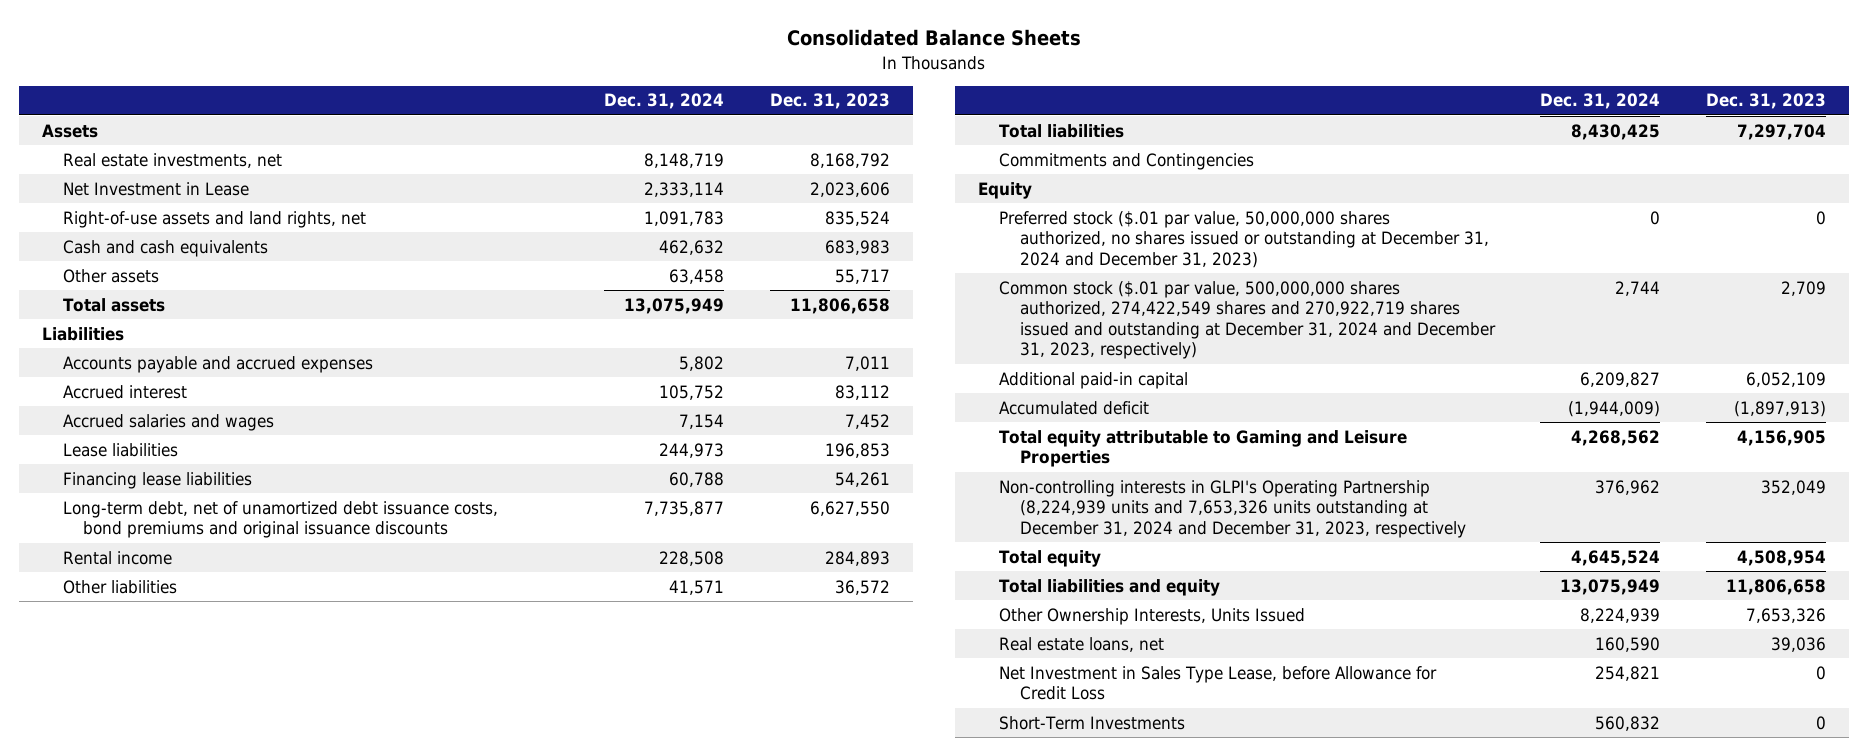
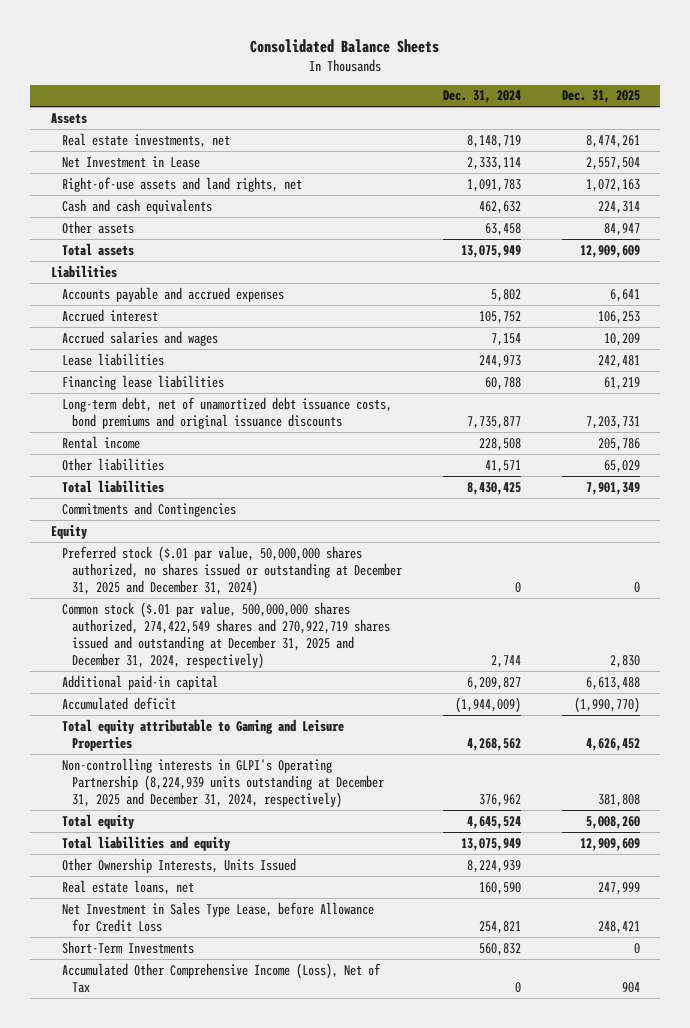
- | Dec. 31, 2024 | Dec. 31, 2023
+ | Dec. 31, 2024 | Dec. 31, 2025
- Preferred stock ($.01 par value, 50,000,000 shares authorized, no shares issued or outstanding at December 31, 2024 and December 31, 2023) | 0 | 0
- Common stock ($.01 par value, 500,000,000 shares authorized, 274,422,549 shares and 270,922,719 shares issued and outstanding at December 31, 2024 and December 31, 2023, respectively) | 2,744 | 2,709
+ Preferred stock ($.01 par value, 50,000,000 shares authorized, no shares issued or outstanding at December 31, 2025 and December 31, 2024) | 0 | 0
+ Common stock ($.01 par value, 500,000,000 shares authorized, 274,422,549 shares and 270,922,719 shares issued and outstanding at December 31, 2025 and December 31, 2024, respectively) | 2,744 | 2,830
- Non-controlling interests in GLPI's Operating Partnership (8,224,939 units and 7,653,326 units outstanding at December 31, 2024 and December 31, 2023, respectively | 376,962 | 352,049
+ Non-controlling interests in GLPI's Operating Partnership (8,224,939 units outstanding at December 31, 2025 and December 31, 2024, respectively) | 376,962 | 381,808
+ Accumulated Other Comprehensive Income (Loss), Net of Tax | 0 | 904

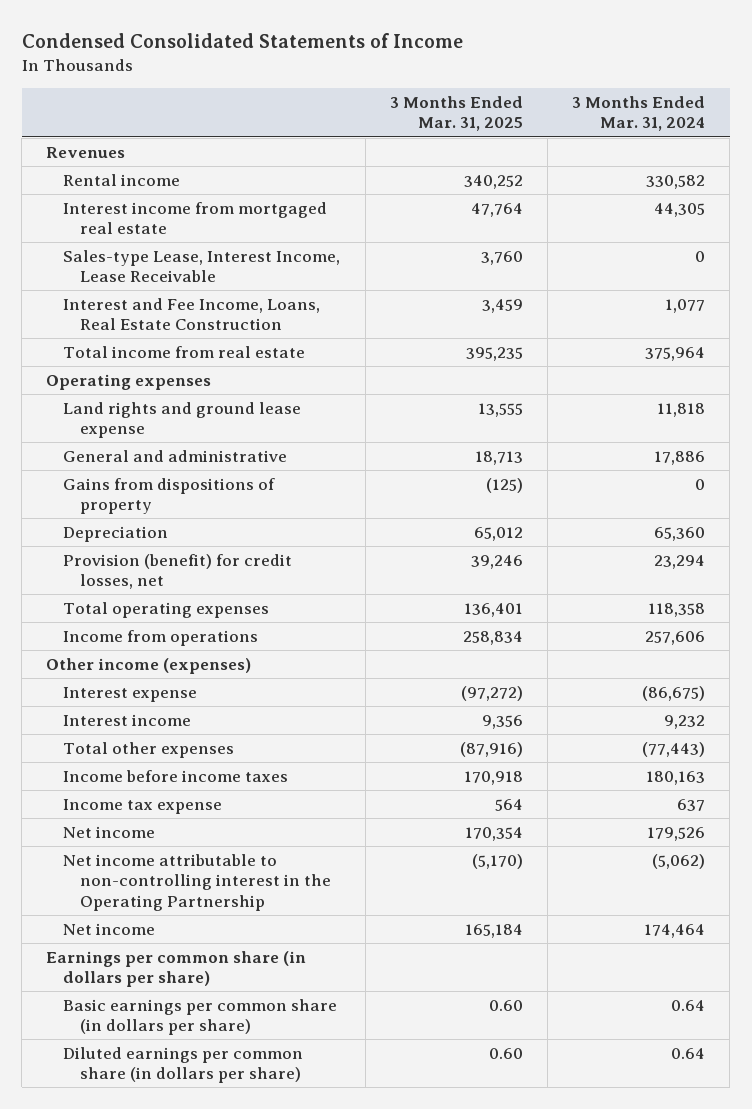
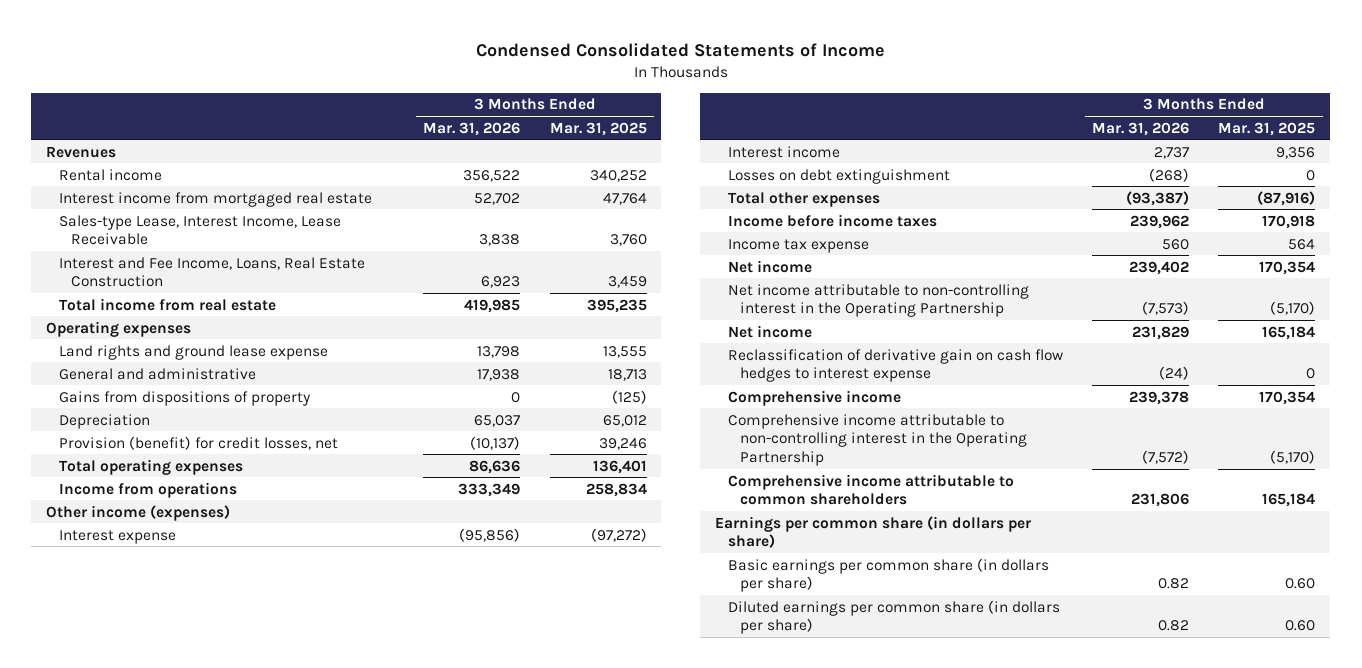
- | 3 Months Ended Mar. 31, 2025 | 3 Months Ended Mar. 31, 2024
+ | 3 Months Ended Mar. 31, 2026 | 3 Months Ended Mar. 31, 2025
+ Losses on debt extinguishment | (268) | 0
+ Reclassification of derivative gain on cash flow hedges to interest expense | (24) | 0
+ Comprehensive income | 239,378 | 170,354
+ Comprehensive income attributable to non-controlling interest in the Operating Partnership | (7,572) | (5,170)
+ Comprehensive income attributable to common shareholders | 231,806 | 165,184

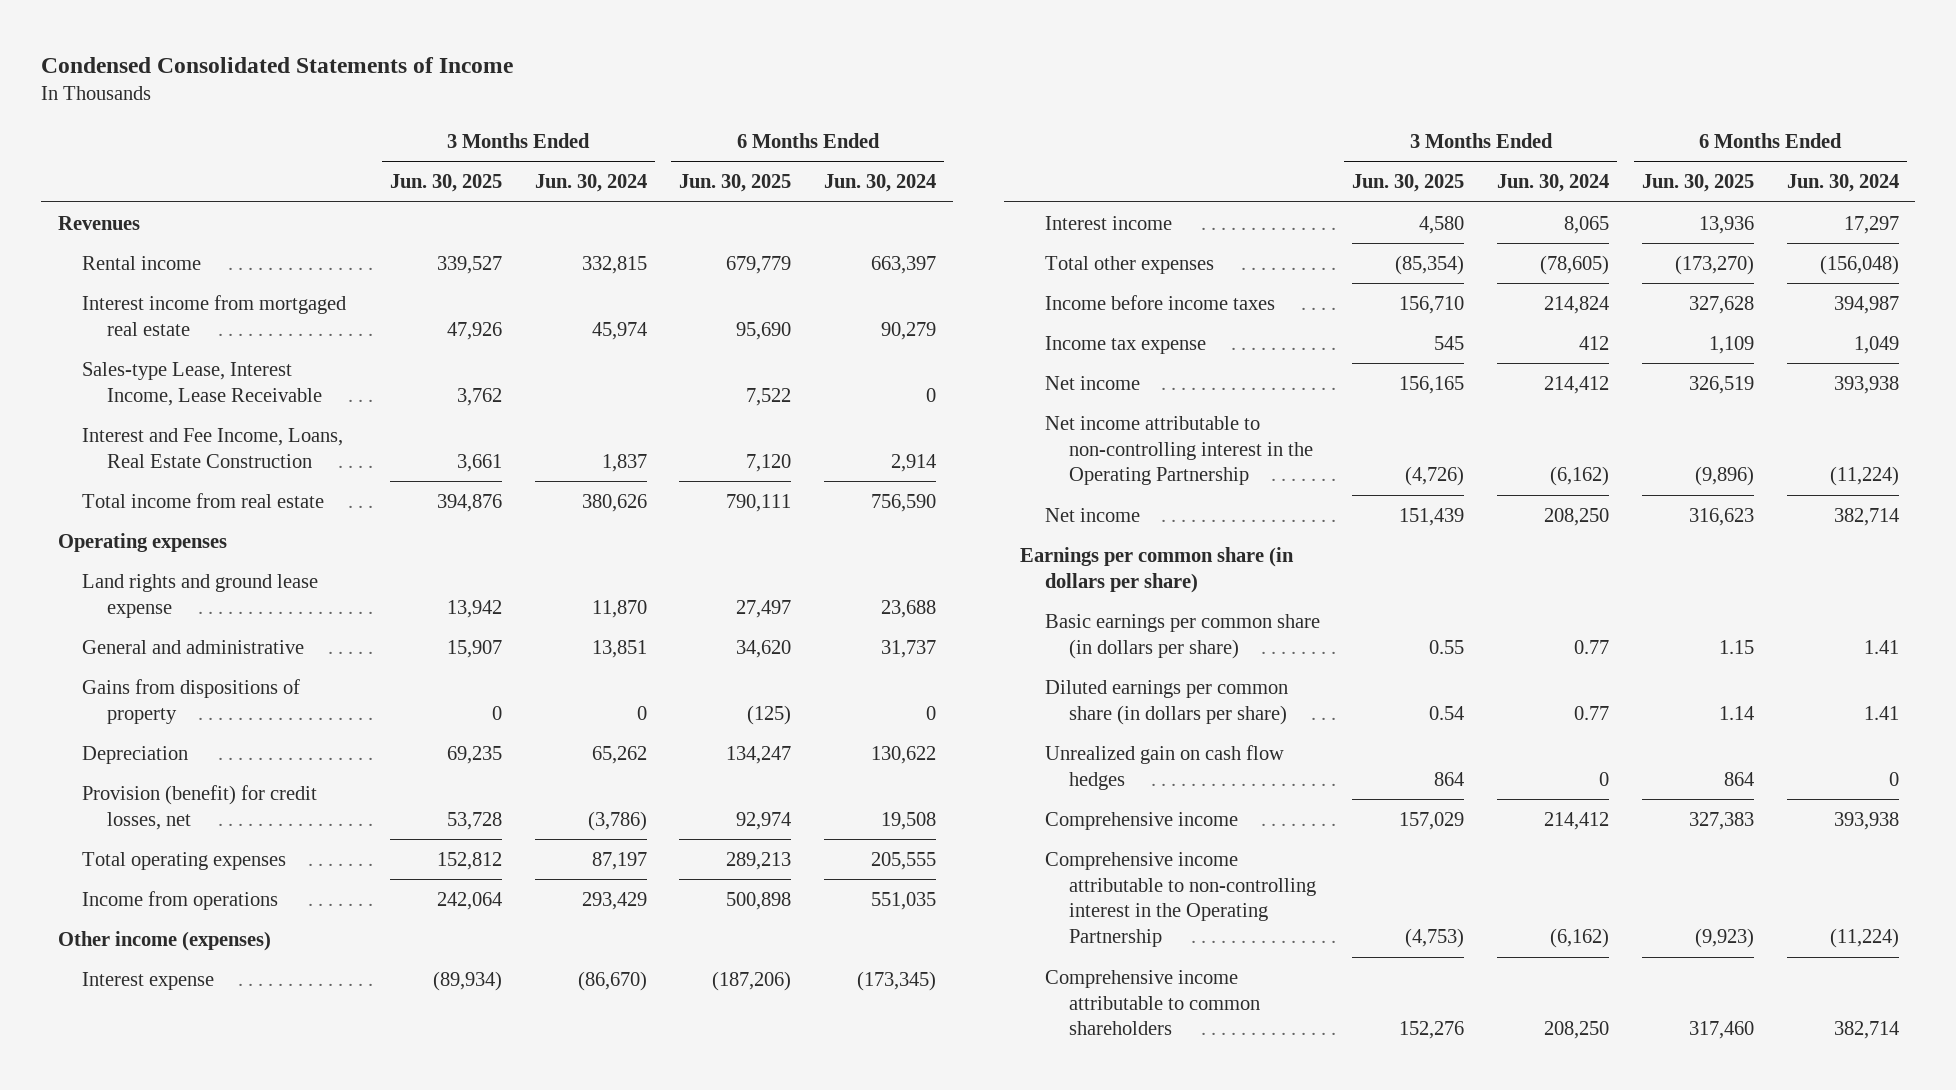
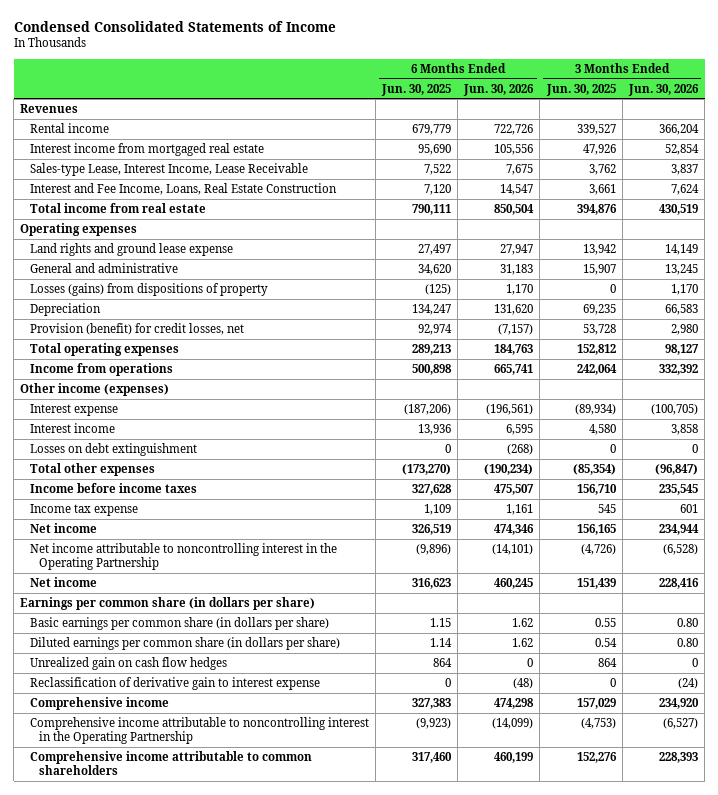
- | 3 Months Ended Jun. 30, 2025 | 3 Months Ended Jun. 30, 2024 | 6 Months Ended Jun. 30, 2025 | 6 Months Ended Jun. 30, 2024
+ | 6 Months Ended Jun. 30, 2025 | 6 Months Ended Jun. 30, 2026 | 3 Months Ended Jun. 30, 2025 | 3 Months Ended Jun. 30, 2026
- Gains from dispositions of property | 0 | 0 | (125) | 0
+ Losses (gains) from dispositions of property | (125) | 1,170 | 0 | 1,170
+ Losses on debt extinguishment | 0 | (268) | 0 | 0
- Net income attributable to non-controlling interest in the Operating Partnership | (4,726) | (6,162) | (9,896) | (11,224)
+ Net income attributable to noncontrolling interest in the Operating Partnership | (9,896) | (14,101) | (4,726) | (6,528)
+ Reclassification of derivative gain to interest expense | 0 | (48) | 0 | (24)
- Comprehensive income attributable to non-controlling interest in the Operating Partnership | (4,753) | (6,162) | (9,923) | (11,224)
+ Comprehensive income attributable to noncontrolling interest in the Operating Partnership | (9,923) | (14,099) | (4,753) | (6,527)

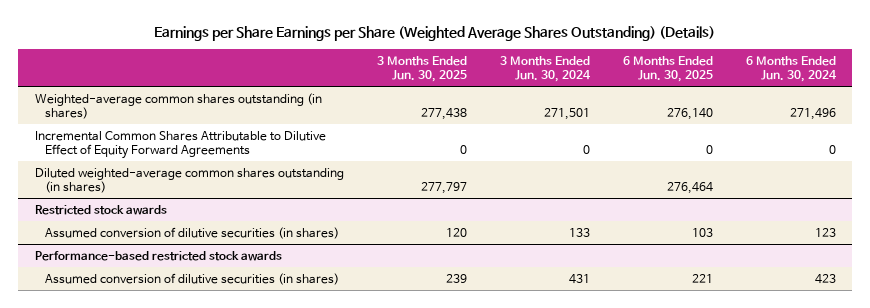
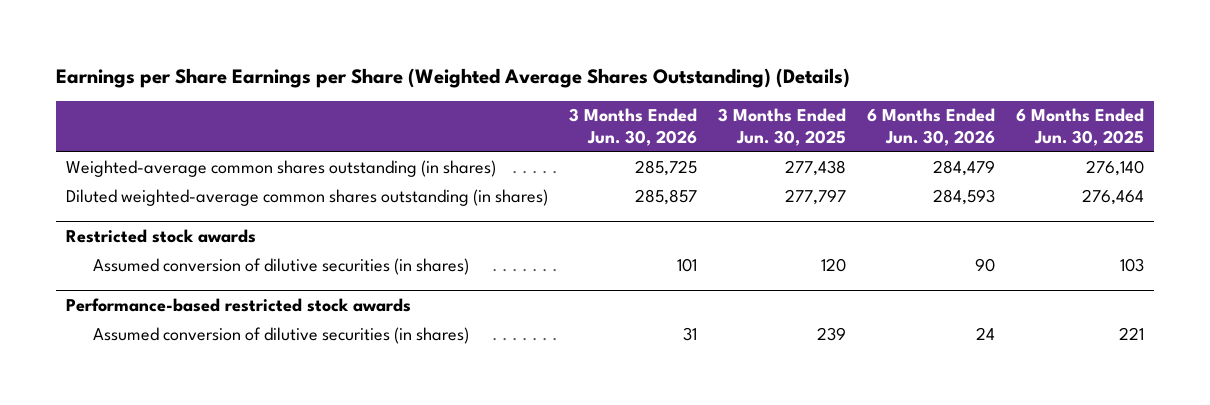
- | 3 Months Ended Jun. 30, 2025 | 3 Months Ended Jun. 30, 2024 | 6 Months Ended Jun. 30, 2025 | 6 Months Ended Jun. 30, 2024
+ | 3 Months Ended Jun. 30, 2026 | 3 Months Ended Jun. 30, 2025 | 6 Months Ended Jun. 30, 2026 | 6 Months Ended Jun. 30, 2025
- Incremental Common Shares Attributable to Dilutive Effect of Equity Forward Agreements | 0 | 0 | 0 | 0

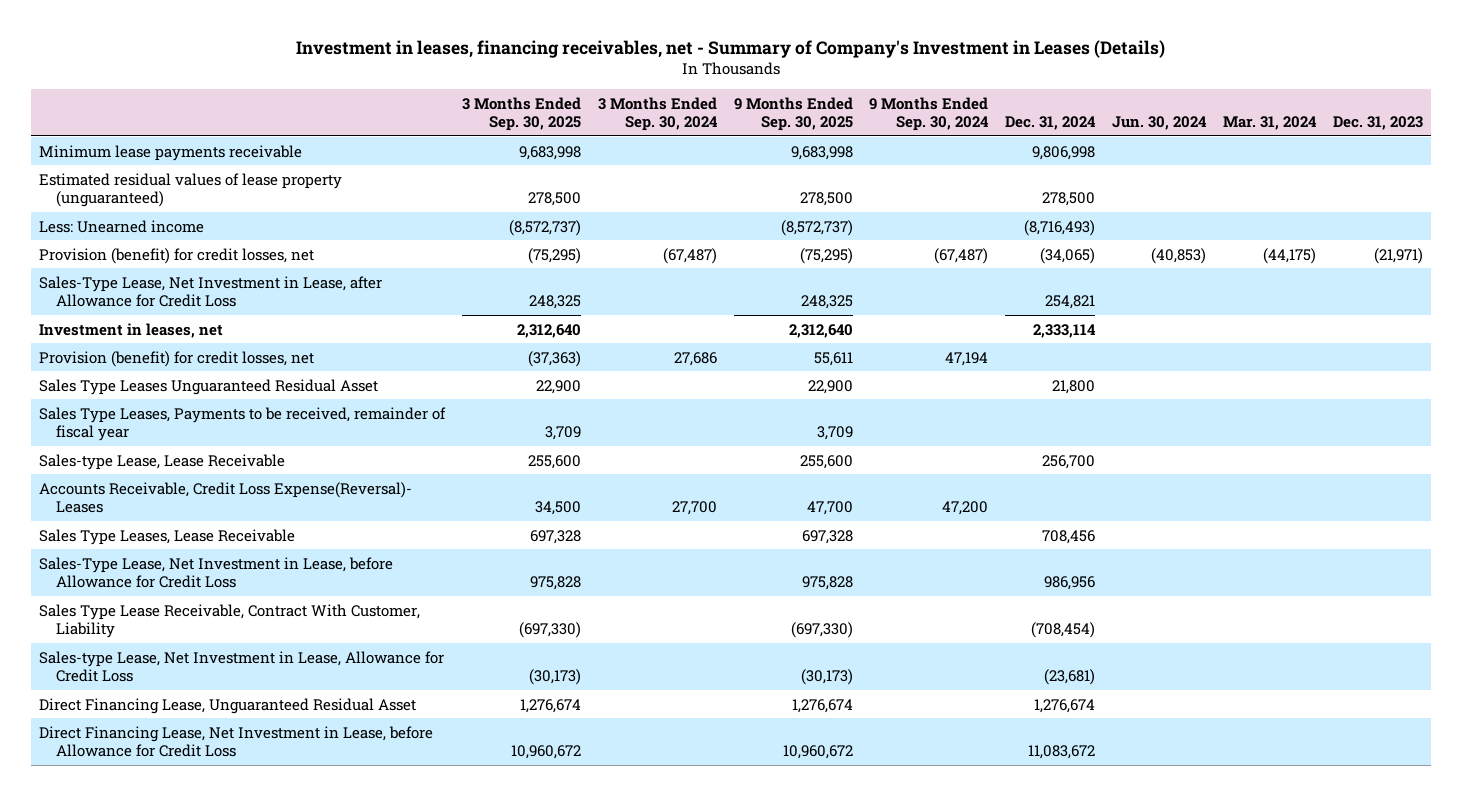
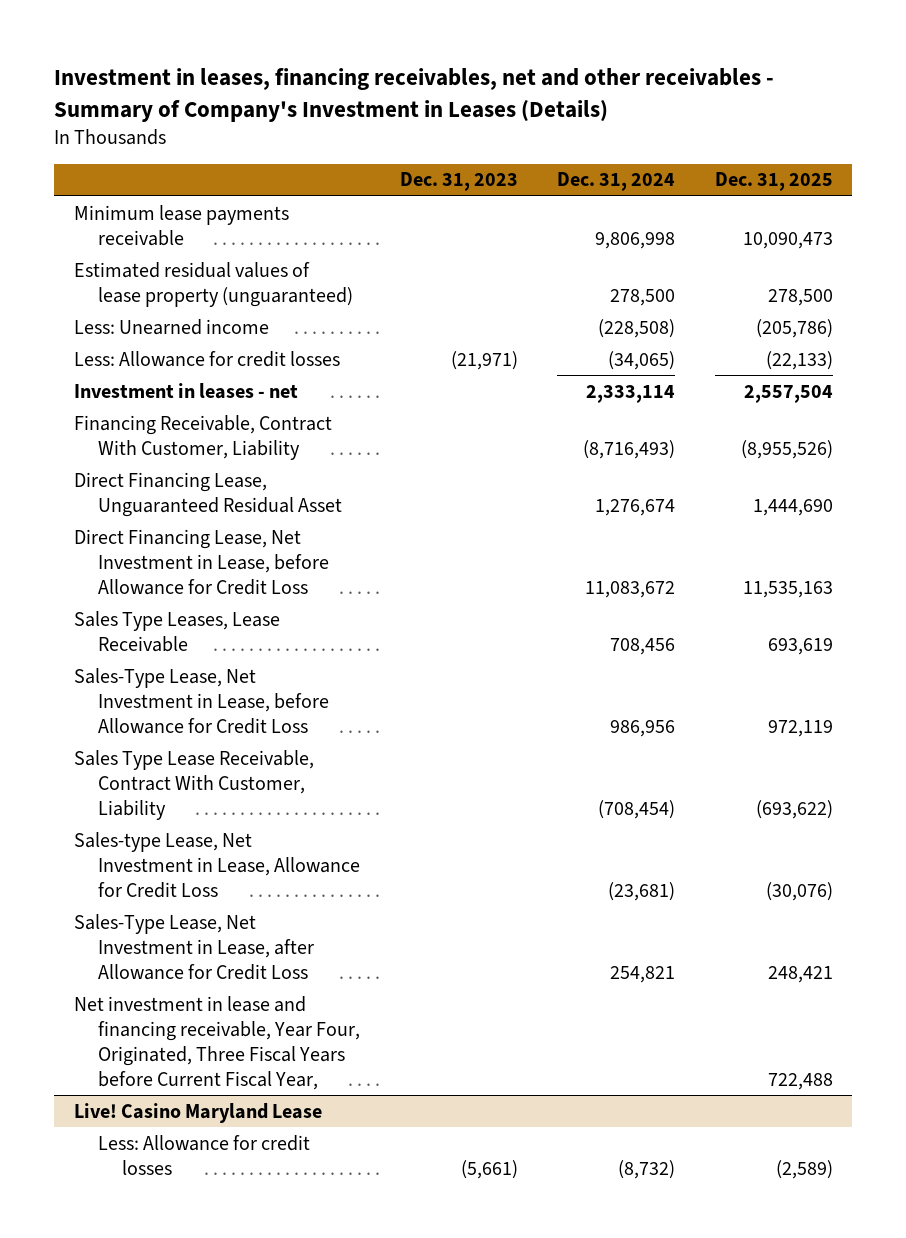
- Investment in leases, financing receivables, net - Summary of Company's Investment in Leases (Details)
+ Investment in leases, financing receivables, net and other receivables - Summary of Company's Investment in Leases (Details)
- | 3 Months Ended Sep. 30, 2025 | 3 Months Ended Sep. 30, 2024 | 9 Months Ended Sep. 30, 2025 | 9 Months Ended Sep. 30, 2024 | Dec. 31, 2024 | Jun. 30, 2024 | Mar. 31, 2024 | Dec. 31, 2023
+ | Dec. 31, 2023 | Dec. 31, 2024 | Dec. 31, 2025
- Less: Unearned income | (8,572,737) | | (8,572,737) | | (8,716,493) | | |
- Provision (benefit) for credit losses, net | (75,295) | (67,487) | (75,295) | (67,487) | (34,065) | (40,853) | (44,175) | (21,971)
- Investment in leases, net | 2,312,640 | | 2,312,640 | | 2,333,114 | | |
- Provision (benefit) for credit losses, net | (37,363) | 27,686 | 55,611 | 47,194 | | | |
- Sales Type Leases Unguaranteed Residual Asset | 22,900 | | 22,900 | | 21,800 | | |
- Sales Type Leases, Payments to be received, remainder of fiscal year | 3,709 | | 3,709 | | | | |
- Sales-type Lease, Lease Receivable | 255,600 | | 255,600 | | 256,700 | | |
- Accounts Receivable, Credit Loss Expense(Reversal)- Leases | 34,500 | 27,700 | 47,700 | 47,200 | | | |
+ Less: Unearned income | | (228,508) | (205,786)
+ Less: Allowance for credit losses | (21,971) | (34,065) | (22,133)
+ Investment in leases - net | | 2,333,114 | 2,557,504
+ Financing Receivable, Contract With Customer, Liability | | (8,716,493) | (8,955,526)
moved up: Direct Financing Lease, Unguaranteed Residual Asset | | 1,276,674 | 1,444,690
moved up: Direct Financing Lease, Net Investment in Lease, before Allowance for Credit Loss | | 11,083,672 | 11,535,163
moved down: Sales-Type Lease, Net Investment in Lease, after Allowance for Credit Loss | | 254,821 | 248,421
+ Net investment in lease and financing receivable, Year Four, Originated, Three Fiscal Years before Current Fiscal Year, | | | 722,488
+ Live! Casino Maryland Lease
+ Less: Allowance for credit losses | (5,661) | (8,732) | (2,589)

